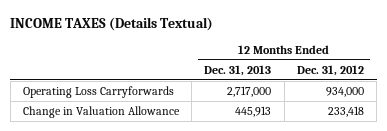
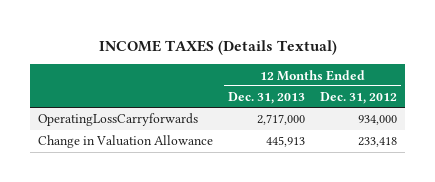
- Operating Loss Carryforwards | 2,717,000 | 934,000
+ OperatingLossCarryforwards | 2,717,000 | 934,000

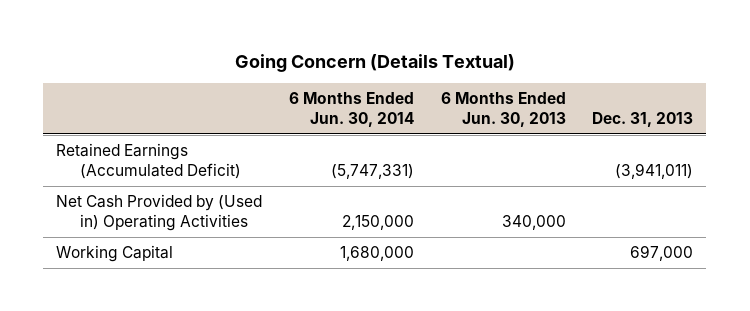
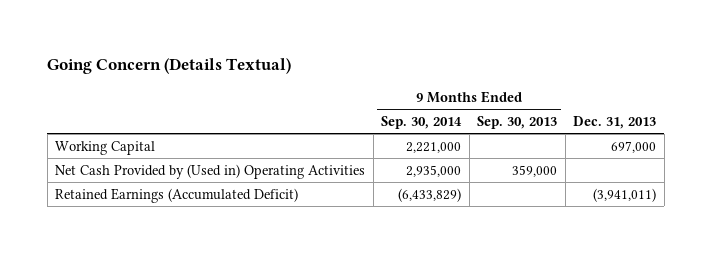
- | 6 Months Ended Jun. 30, 2014 | 6 Months Ended Jun. 30, 2013 | Dec. 31, 2013
+ | 9 Months Ended Sep. 30, 2014 | 9 Months Ended Sep. 30, 2013 | Dec. 31, 2013
moved down: Net Cash Provided by (Used in) Operating Activities | 2,935,000 | 359,000 |
moved down: Retained Earnings (Accumulated Deficit) | (6,433,829) | | (3,941,011)

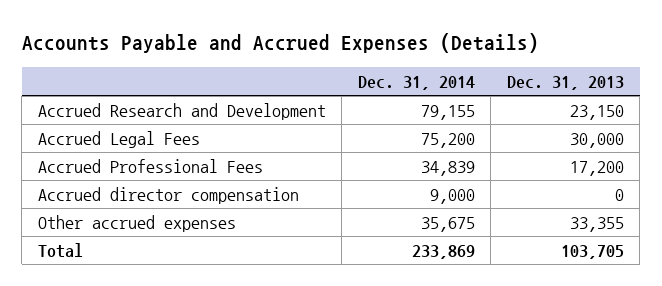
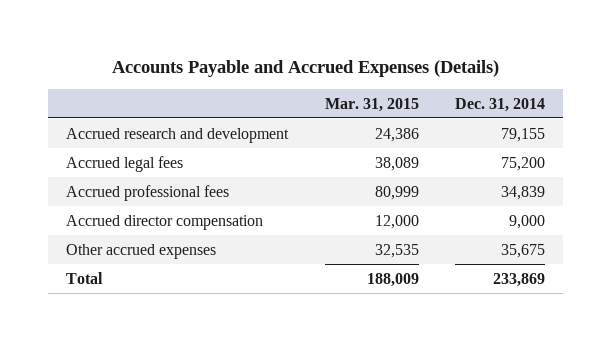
- | Dec. 31, 2014 | Dec. 31, 2013
+ | Mar. 31, 2015 | Dec. 31, 2014
- Accrued Research and Development | 79,155 | 23,150
- Accrued Legal Fees | 75,200 | 30,000
- Accrued Professional Fees | 34,839 | 17,200
+ Accrued research and development | 24,386 | 79,155
+ Accrued legal fees | 38,089 | 75,200
+ Accrued professional fees | 80,999 | 34,839

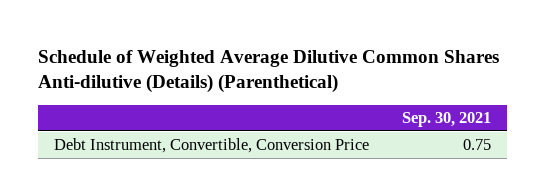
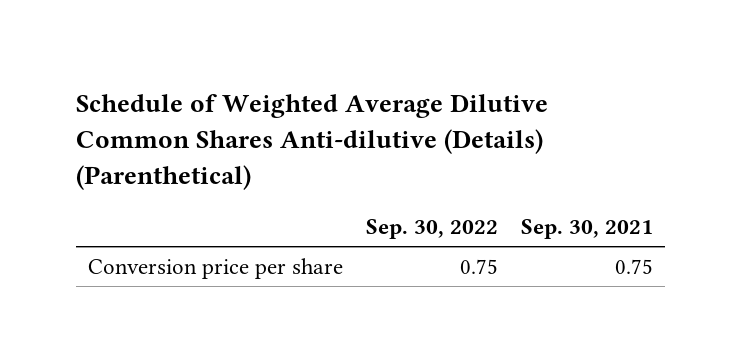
- | Sep. 30, 2021
+ | Sep. 30, 2022 | Sep. 30, 2021
- Debt Instrument, Convertible, Conversion Price | 0.75
+ Conversion price per share | 0.75 | 0.75

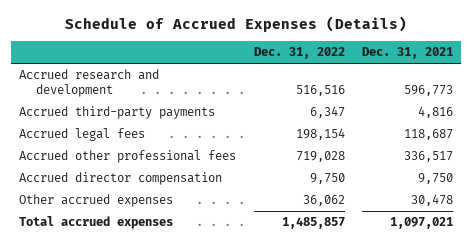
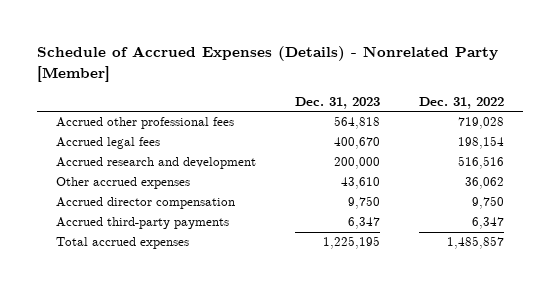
- Schedule of Accrued Expenses (Details)
+ Schedule of Accrued Expenses (Details) - Nonrelated Party [Member]
- | Dec. 31, 2022 | Dec. 31, 2021
+ | Dec. 31, 2023 | Dec. 31, 2022
moved down: Accrued legal fees | 400,670 | 198,154
moved down: Accrued research and development | 200,000 | 516,516
moved down: Accrued director compensation | 9,750 | 9,750
moved down: Accrued third-party payments | 6,347 | 6,347

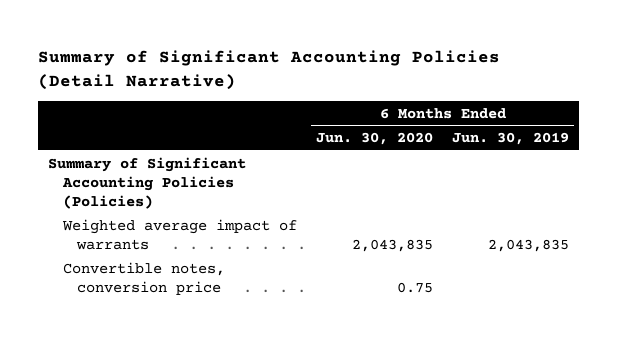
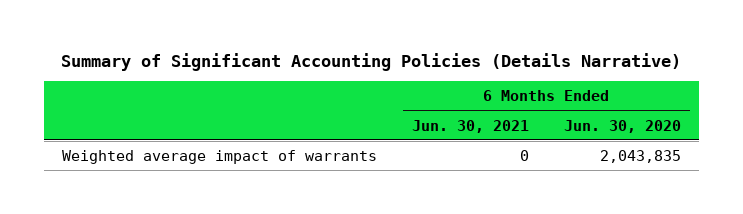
- Summary of Significant Accounting Policies (Detail Narrative)
+ Summary of Significant Accounting Policies (Details Narrative)
- | 6 Months Ended Jun. 30, 2020 | 6 Months Ended Jun. 30, 2019
+ | 6 Months Ended Jun. 30, 2021 | 6 Months Ended Jun. 30, 2020
- Summary of Significant Accounting Policies (Policies)
- Convertible notes, conversion price | 0.75 |

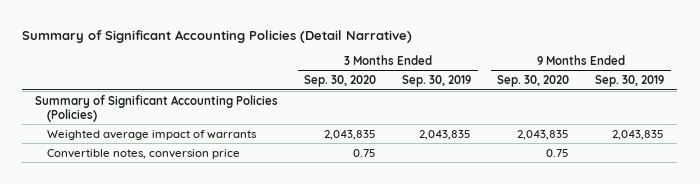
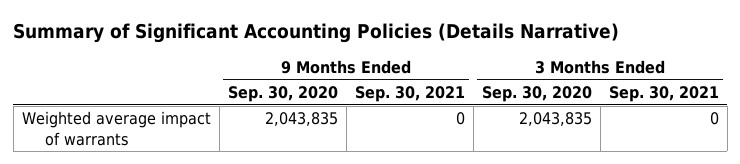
- Summary of Significant Accounting Policies (Detail Narrative)
+ Summary of Significant Accounting Policies (Details Narrative)
- | 3 Months Ended Sep. 30, 2020 | 3 Months Ended Sep. 30, 2019 | 9 Months Ended Sep. 30, 2020 | 9 Months Ended Sep. 30, 2019
+ | 9 Months Ended Sep. 30, 2020 | 9 Months Ended Sep. 30, 2021 | 3 Months Ended Sep. 30, 2020 | 3 Months Ended Sep. 30, 2021
- Summary of Significant Accounting Policies (Policies)
- Convertible notes, conversion price | 0.75 | | 0.75 |

